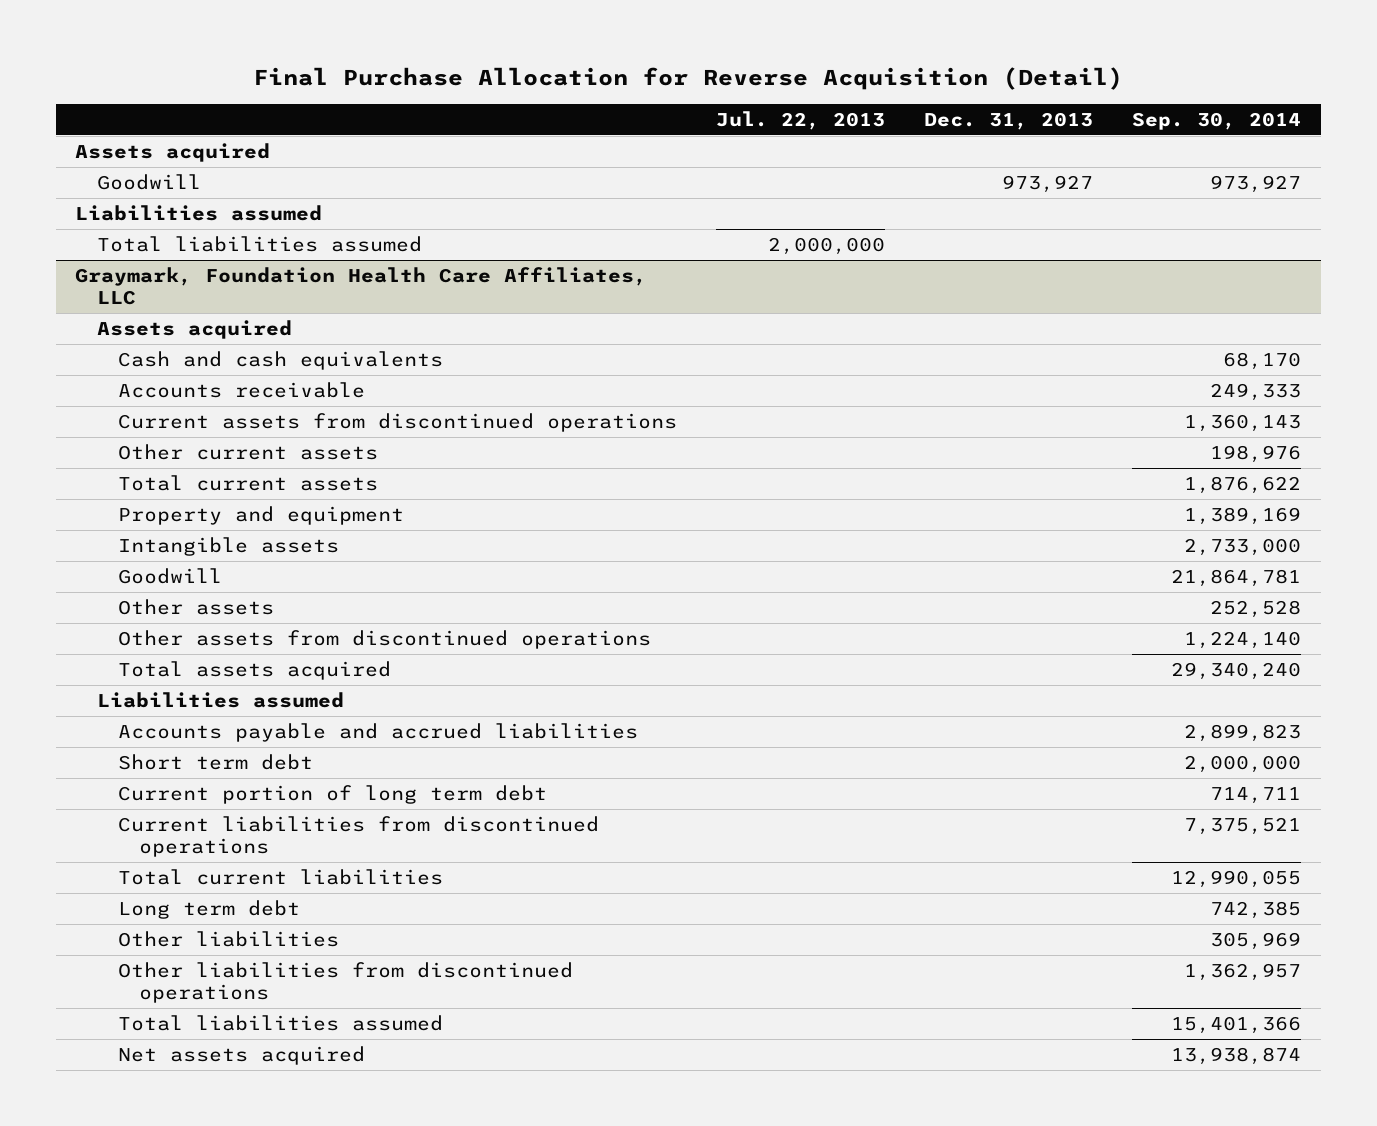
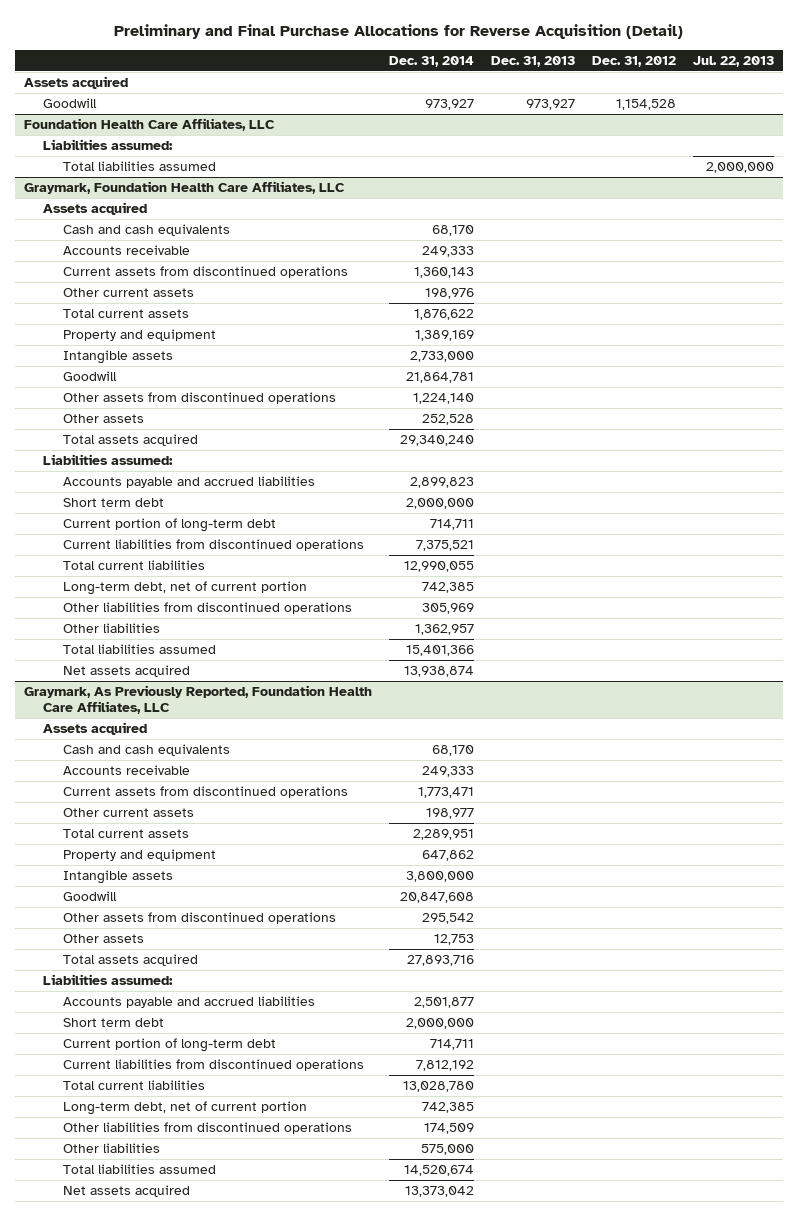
- Final Purchase Allocation for Reverse Acquisition (Detail)
+ Preliminary and Final Purchase Allocations for Reverse Acquisition (Detail)
- | Jul. 22, 2013 | Dec. 31, 2013 | Sep. 30, 2014
+ | Dec. 31, 2014 | Dec. 31, 2013 | Dec. 31, 2012 | Jul. 22, 2013
- Liabilities assumed
- Total liabilities assumed | 2,000,000 | |
+ Foundation Health Care Affiliates, LLC
+ Liabilities assumed:
+ Total liabilities assumed | | | | 2,000,000
@ Graymark, Foundation Health Care Affiliates, LLC
moved down: Other assets | 252,528 | | |
- Liabilities assumed
+ Liabilities assumed:
- Current portion of long term debt | | | 714,711
+ Current portion of long-term debt | 714,711 | | |
- Long term debt | | | 742,385
+ Long-term debt, net of current portion | 742,385 | | |
moved down: Other liabilities | 1,362,957 | | |
+ Graymark, As Previously Reported, Foundation Health Care Affiliates, LLC
+ Assets acquired
+ Cash and cash equivalents | 68,170 | | |
+ Accounts receivable | 249,333 | | |
+ Current assets from discontinued operations | 1,773,471 | | |
+ Other current assets | 198,977 | | |
+ Total current assets | 2,289,951 | | |
+ Property and equipment | 647,862 | | |
+ Intangible assets | 3,800,000 | | |
+ Goodwill | 20,847,608 | | |
+ Other assets from discontinued operations | 295,542 | | |
+ Other assets | 12,753 | | |
+ Total assets acquired | 27,893,716 | | |
+ Liabilities assumed:
+ Accounts payable and accrued liabilities | 2,501,877 | | |
+ Short term debt | 2,000,000 | | |
+ Current portion of long-term debt | 714,711 | | |
+ Current liabilities from discontinued operations | 7,812,192 | | |
+ Total current liabilities | 13,028,780 | | |
+ Long-term debt, net of current portion | 742,385 | | |
+ Other liabilities from discontinued operations | 174,509 | | |
+ Other liabilities | 575,000 | | |
+ Total liabilities assumed | 14,520,674 | | |
+ Net assets acquired | 13,373,042 | | |

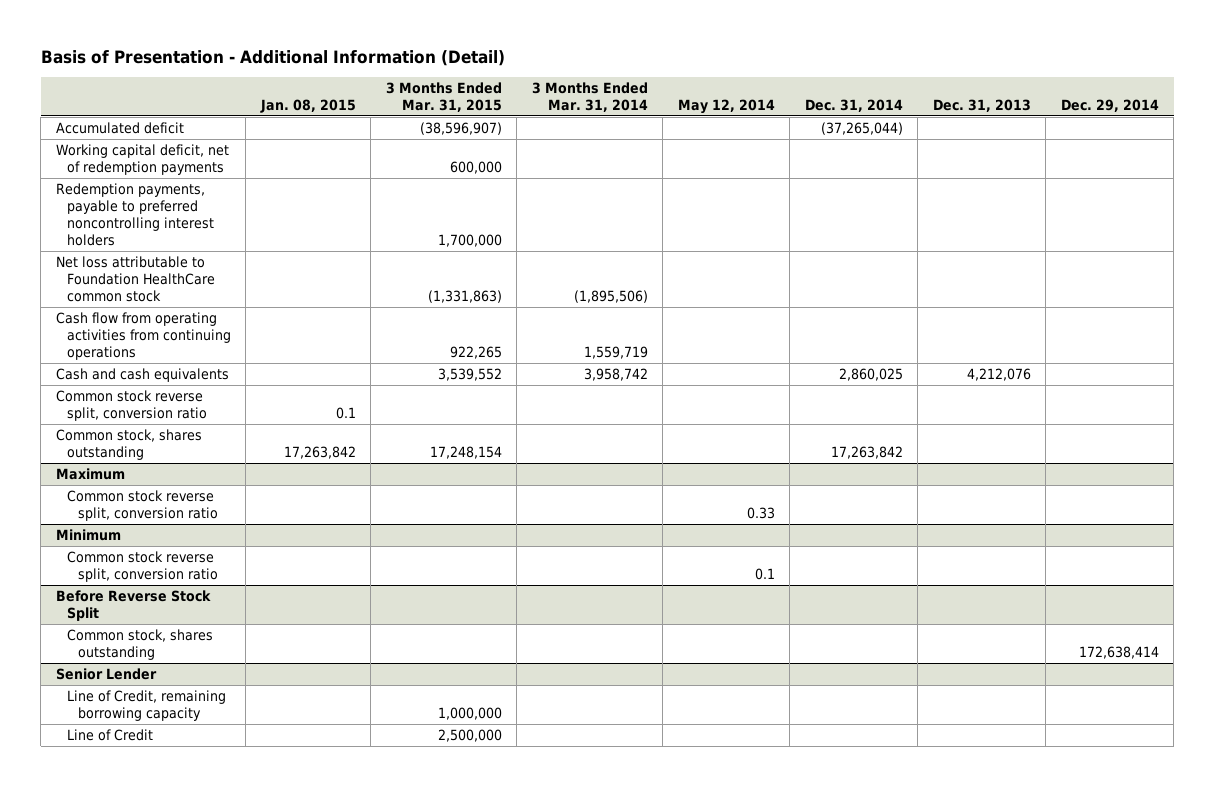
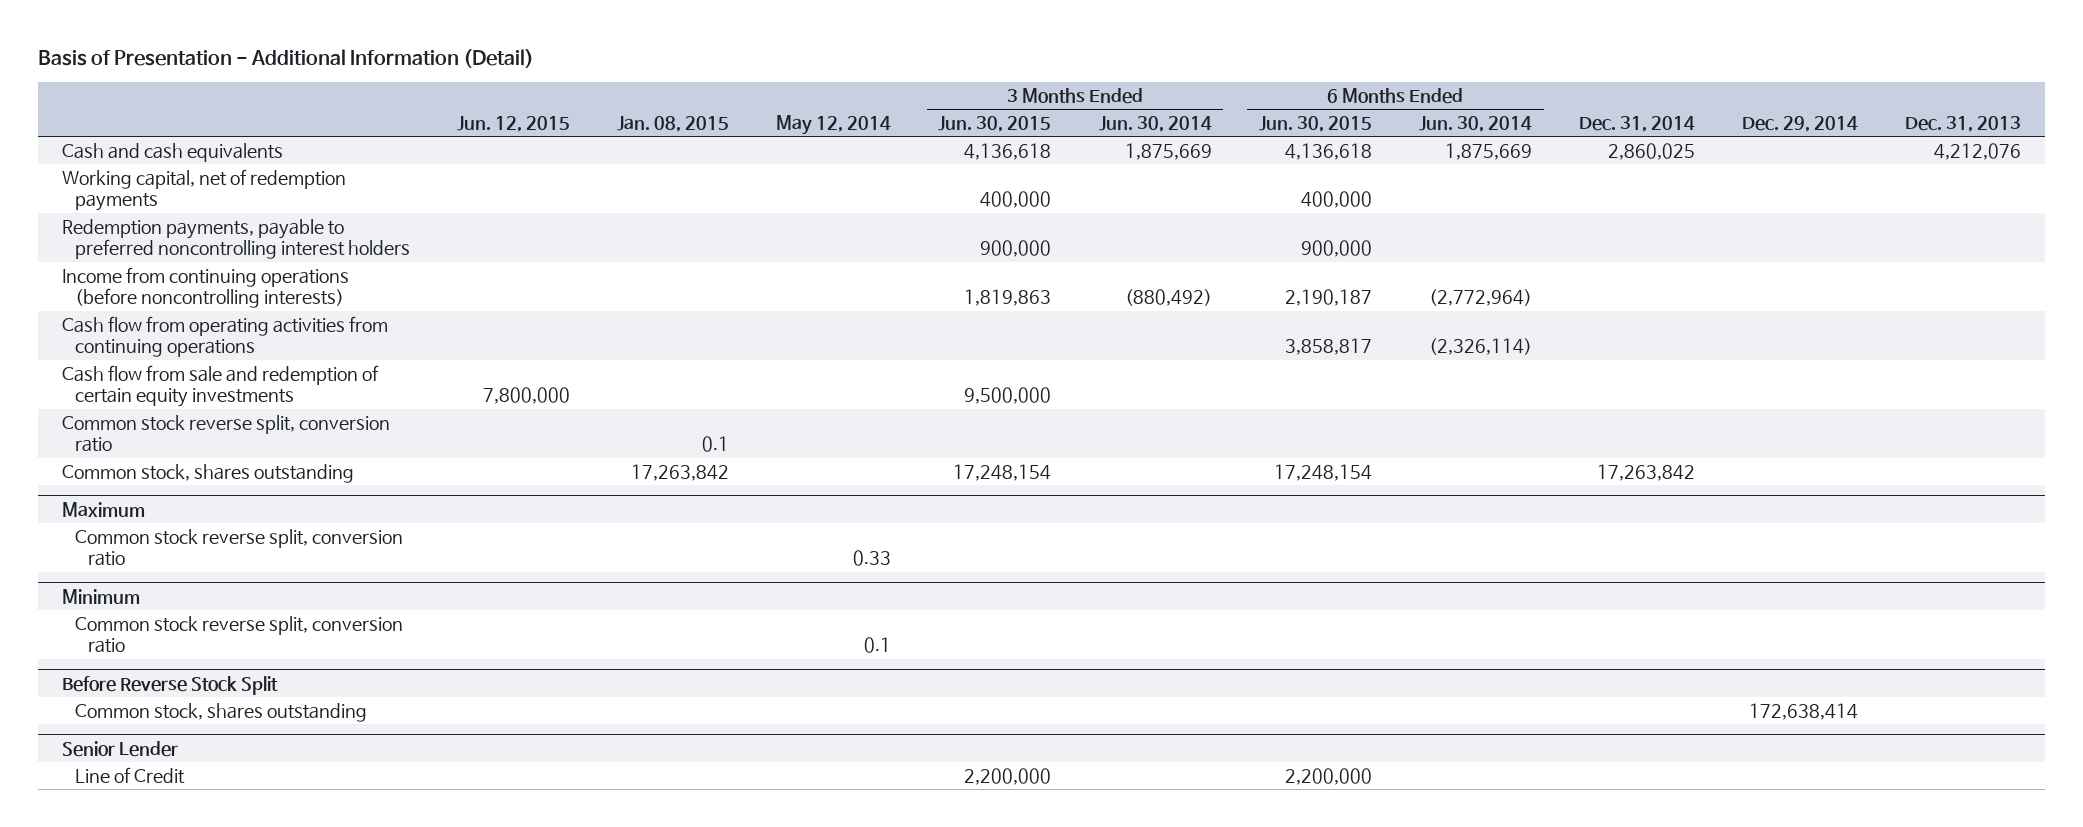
- | Jan. 08, 2015 | 3 Months Ended Mar. 31, 2015 | 3 Months Ended Mar. 31, 2014 | May 12, 2014 | Dec. 31, 2014 | Dec. 31, 2013 | Dec. 29, 2014
+ | Jun. 12, 2015 | Jan. 08, 2015 | May 12, 2014 | 3 Months Ended Jun. 30, 2015 | 3 Months Ended Jun. 30, 2014 | 6 Months Ended Jun. 30, 2015 | 6 Months Ended Jun. 30, 2014 | Dec. 31, 2014 | Dec. 29, 2014 | Dec. 31, 2013
- Accumulated deficit | | (38,596,907) | | | (37,265,044) | |
- Working capital deficit, net of redemption payments | | 600,000 | | | | |
moved up: Cash and cash equivalents | | | | 4,136,618 | 1,875,669 | 4,136,618 | 1,875,669 | 2,860,025 | | 4,212,076
+ Working capital, net of redemption payments | | | | 400,000 | | 400,000 | | | |
- Net loss attributable to Foundation HealthCare common stock | | (1,331,863) | (1,895,506) | | | |
+ Income from continuing operations (before noncontrolling interests) | | | | 1,819,863 | (880,492) | 2,190,187 | (2,772,964) | | |
+ Cash flow from sale and redemption of certain equity investments | 7,800,000 | | | 9,500,000 | | | | | |
@ Senior Lender
- Line of Credit, remaining borrowing capacity | | 1,000,000 | | | | |

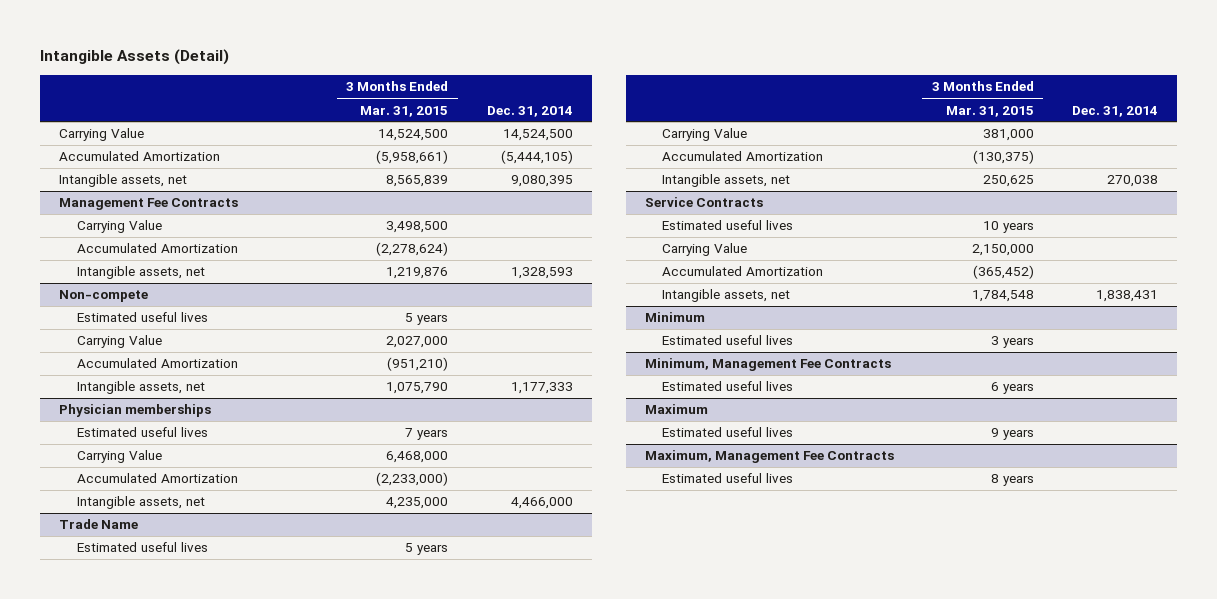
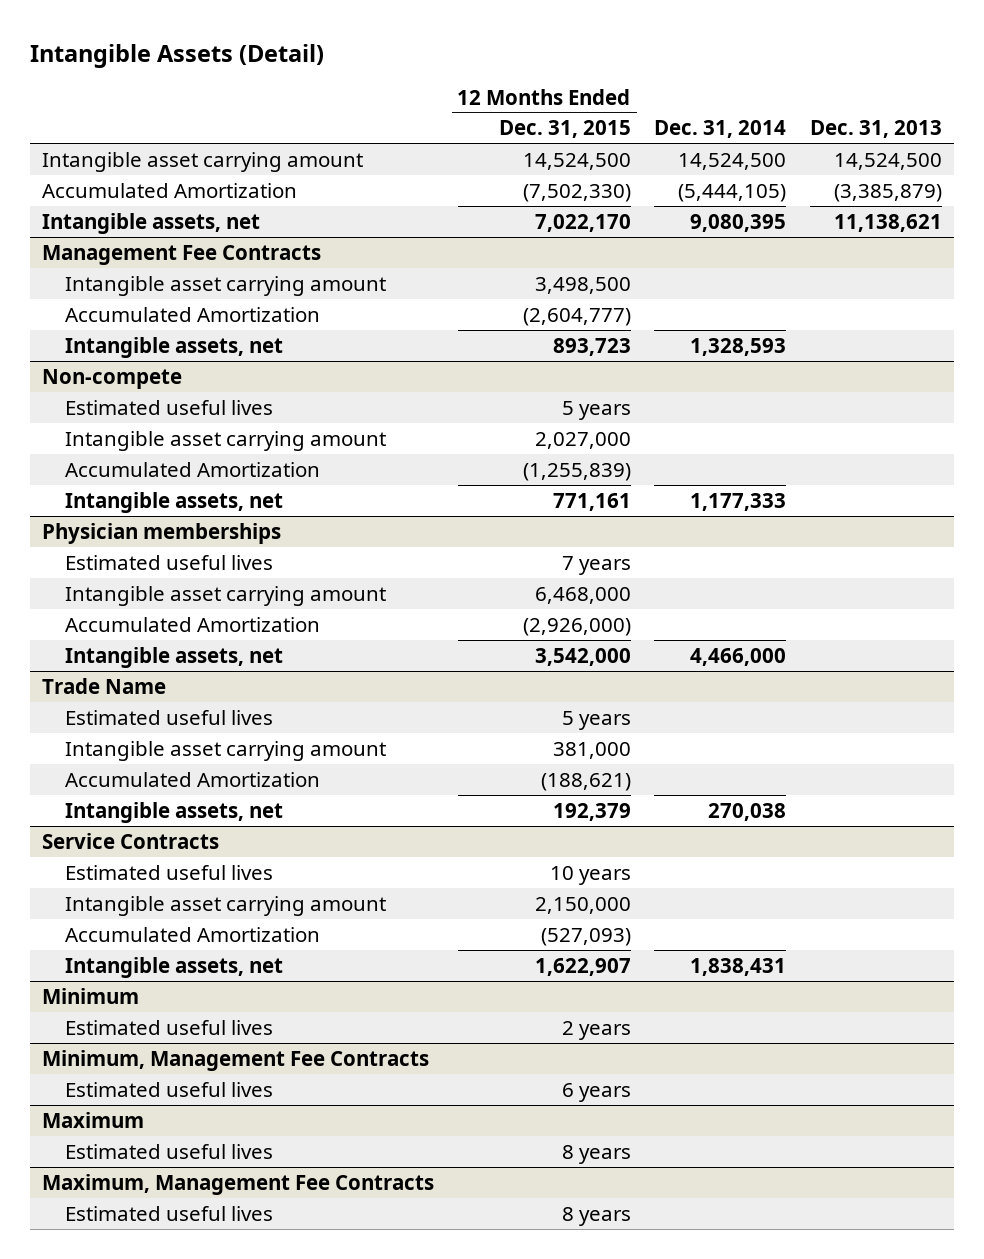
- | 3 Months Ended Mar. 31, 2015 | Dec. 31, 2014
+ | 12 Months Ended Dec. 31, 2015 | Dec. 31, 2014 | Dec. 31, 2013
- Carrying Value | 14,524,500 | 14,524,500
+ Intangible asset carrying amount | 14,524,500 | 14,524,500 | 14,524,500
@ Management Fee Contracts
- Carrying Value | 3,498,500 |
+ Intangible asset carrying amount | 3,498,500 | |
@ Non-compete
- Carrying Value | 2,027,000 |
+ Intangible asset carrying amount | 2,027,000 | |
@ Physician memberships
- Carrying Value | 6,468,000 |
+ Intangible asset carrying amount | 6,468,000 | |
@ Trade Name
- Carrying Value | 381,000 |
+ Intangible asset carrying amount | 381,000 | |
@ Service Contracts
- Carrying Value | 2,150,000 |
+ Intangible asset carrying amount | 2,150,000 | |

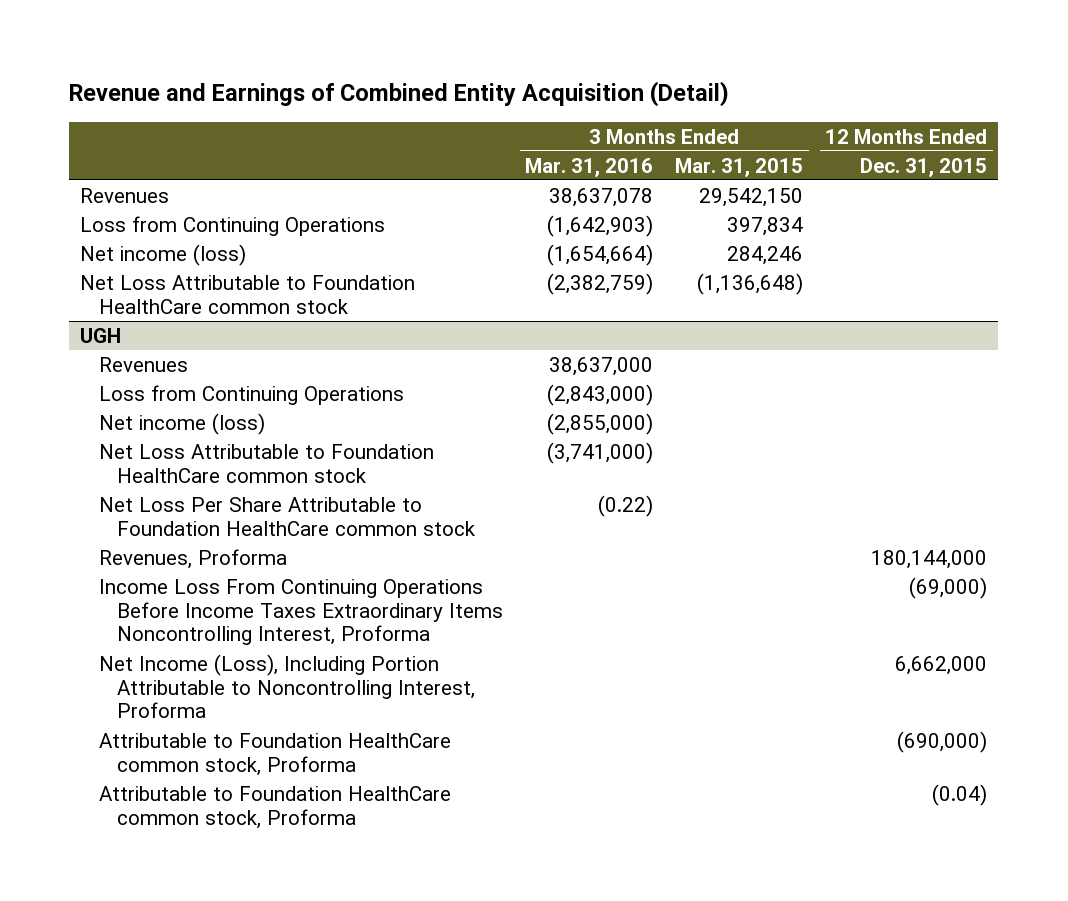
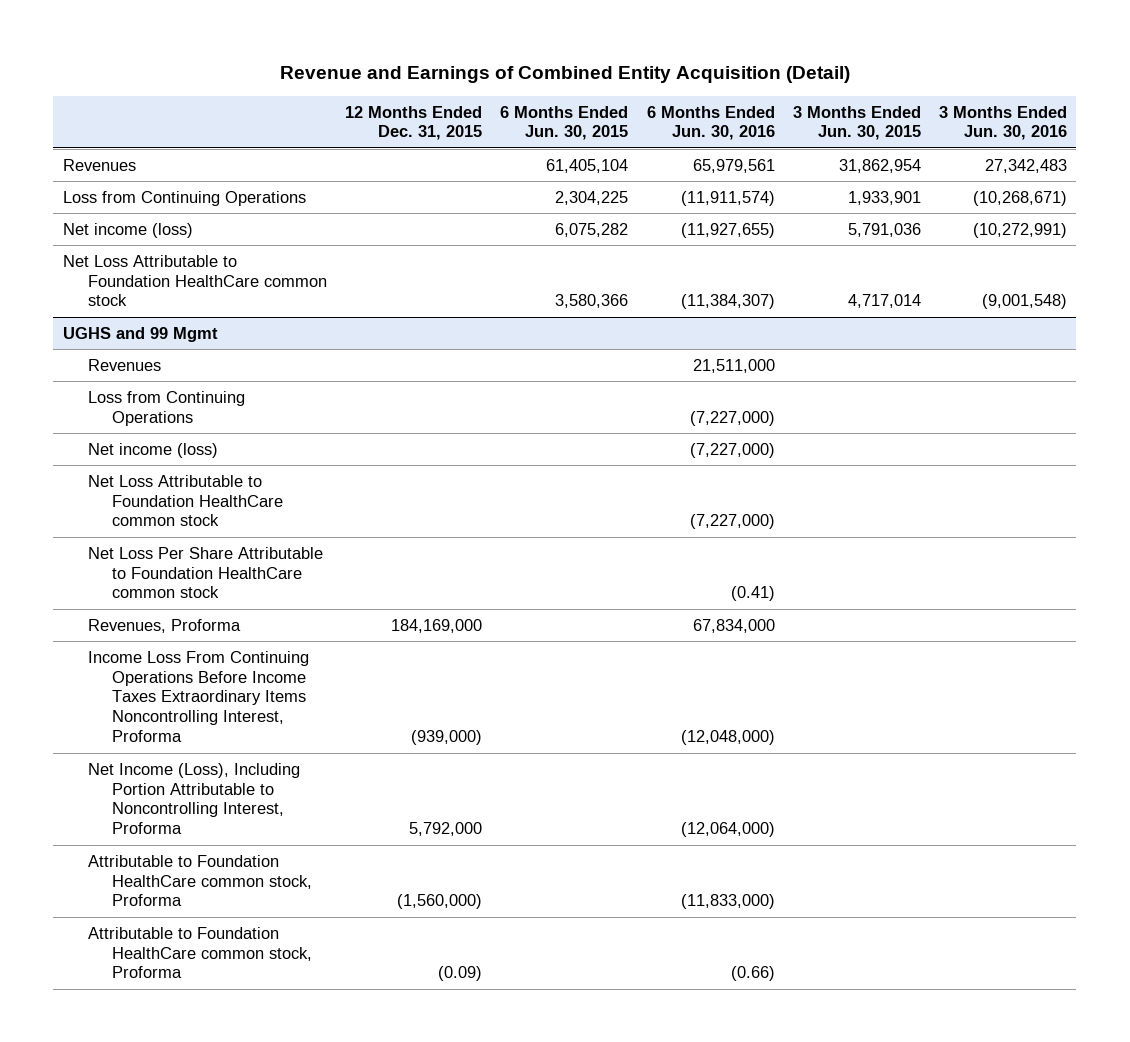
- | 3 Months Ended Mar. 31, 2016 | 3 Months Ended Mar. 31, 2015 | 12 Months Ended Dec. 31, 2015
+ | 12 Months Ended Dec. 31, 2015 | 6 Months Ended Jun. 30, 2015 | 6 Months Ended Jun. 30, 2016 | 3 Months Ended Jun. 30, 2015 | 3 Months Ended Jun. 30, 2016
- UGH
- Revenues | 38,637,000 | |
- Loss from Continuing Operations | (2,843,000) | |
- Net income (loss) | (2,855,000) | |
- Net Loss Attributable to Foundation HealthCare common stock | (3,741,000) | |
- Net Loss Per Share Attributable to Foundation HealthCare common stock | (0.22) | |
- Revenues, Proforma | | | 180,144,000
- Income Loss From Continuing Operations Before Income Taxes Extraordinary Items Noncontrolling Interest, Proforma | | | (69,000)
- Net Income (Loss), Including Portion Attributable to Noncontrolling Interest, Proforma | | | 6,662,000
- Attributable to Foundation HealthCare common stock, Proforma | | | (690,000)
- Attributable to Foundation HealthCare common stock, Proforma | | | (0.04)
+ UGHS and 99 Mgmt
+ Revenues | | | 21,511,000 | |
+ Loss from Continuing Operations | | | (7,227,000) | |
+ Net income (loss) | | | (7,227,000) | |
+ Net Loss Attributable to Foundation HealthCare common stock | | | (7,227,000) | |
+ Net Loss Per Share Attributable to Foundation HealthCare common stock | | | (0.41) | |
+ Revenues, Proforma | 184,169,000 | | 67,834,000 | |
+ Income Loss From Continuing Operations Before Income Taxes Extraordinary Items Noncontrolling Interest, Proforma | (939,000) | | (12,048,000) | |
+ Net Income (Loss), Including Portion Attributable to Noncontrolling Interest, Proforma | 5,792,000 | | (12,064,000) | |
+ Attributable to Foundation HealthCare common stock, Proforma | (1,560,000) | | (11,833,000) | |
+ Attributable to Foundation HealthCare common stock, Proforma | (0.09) | | (0.66) | |

